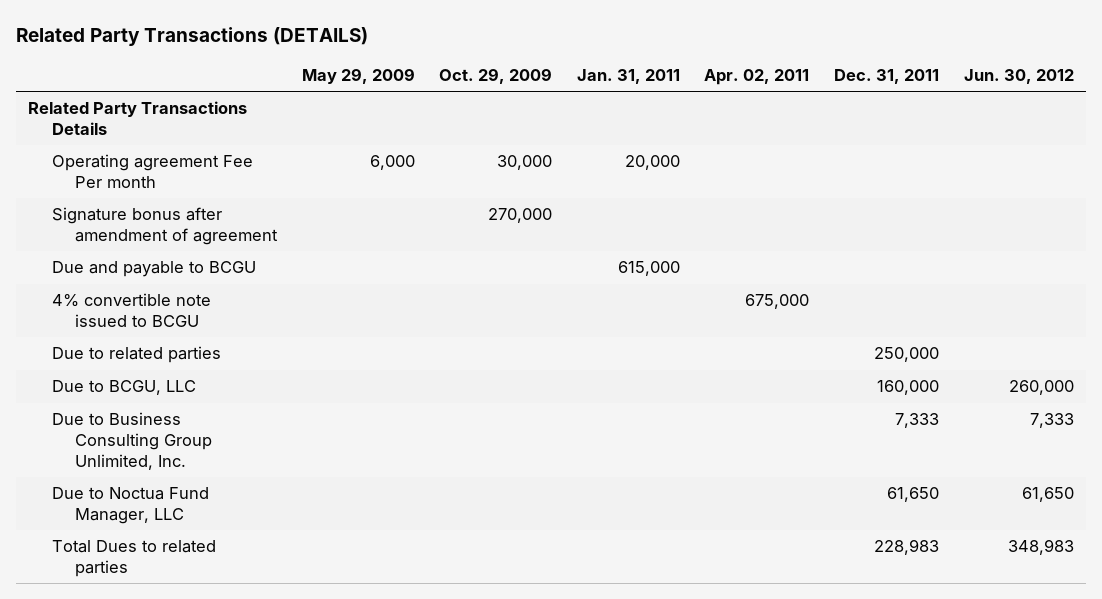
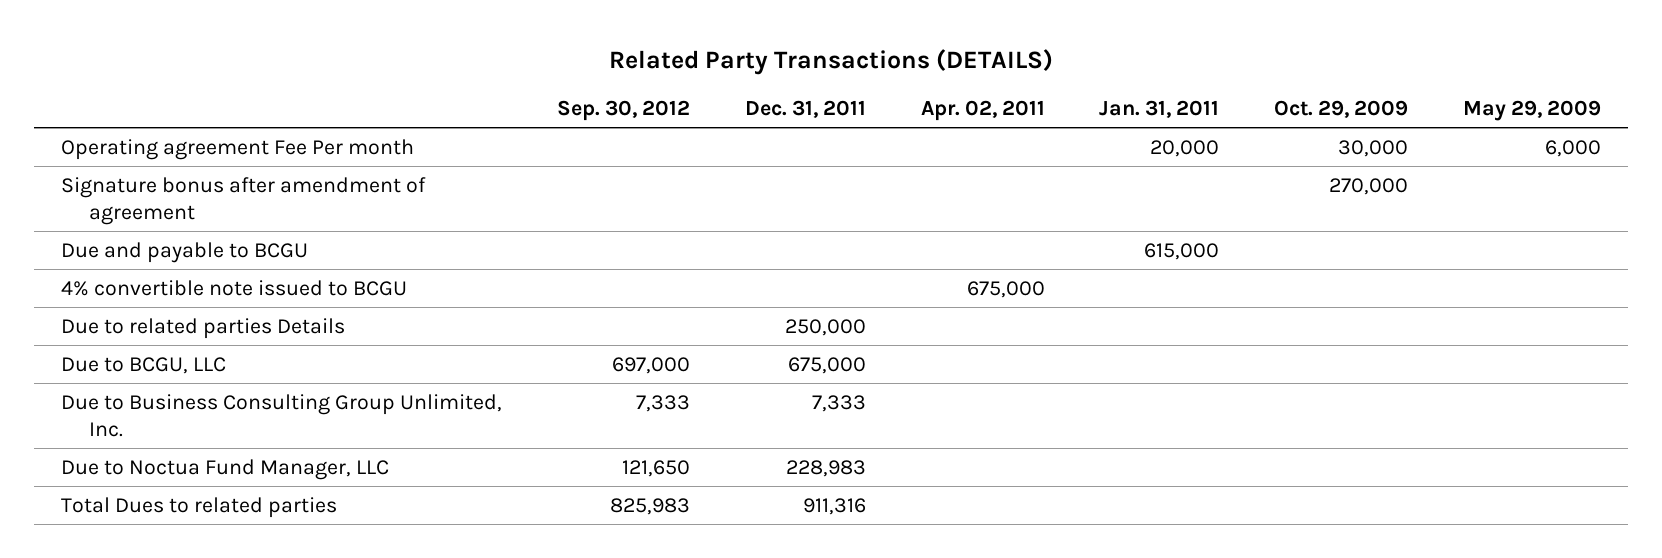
- | May 29, 2009 | Oct. 29, 2009 | Jan. 31, 2011 | Apr. 02, 2011 | Dec. 31, 2011 | Jun. 30, 2012
+ | Sep. 30, 2012 | Dec. 31, 2011 | Apr. 02, 2011 | Jan. 31, 2011 | Oct. 29, 2009 | May 29, 2009
- Related Party Transactions Details
- Due to related parties | | | | | 250,000 |
- Due to BCGU, LLC | | | | | 160,000 | 260,000
+ Due to related parties Details | | 250,000 | | | |
+ Due to BCGU, LLC | 697,000 | 675,000 | | | |
- Due to Noctua Fund Manager, LLC | | | | | 61,650 | 61,650
- Total Dues to related parties | | | | | 228,983 | 348,983
+ Due to Noctua Fund Manager, LLC | 121,650 | 228,983 | | | |
+ Total Dues to related parties | 825,983 | 911,316 | | | |

